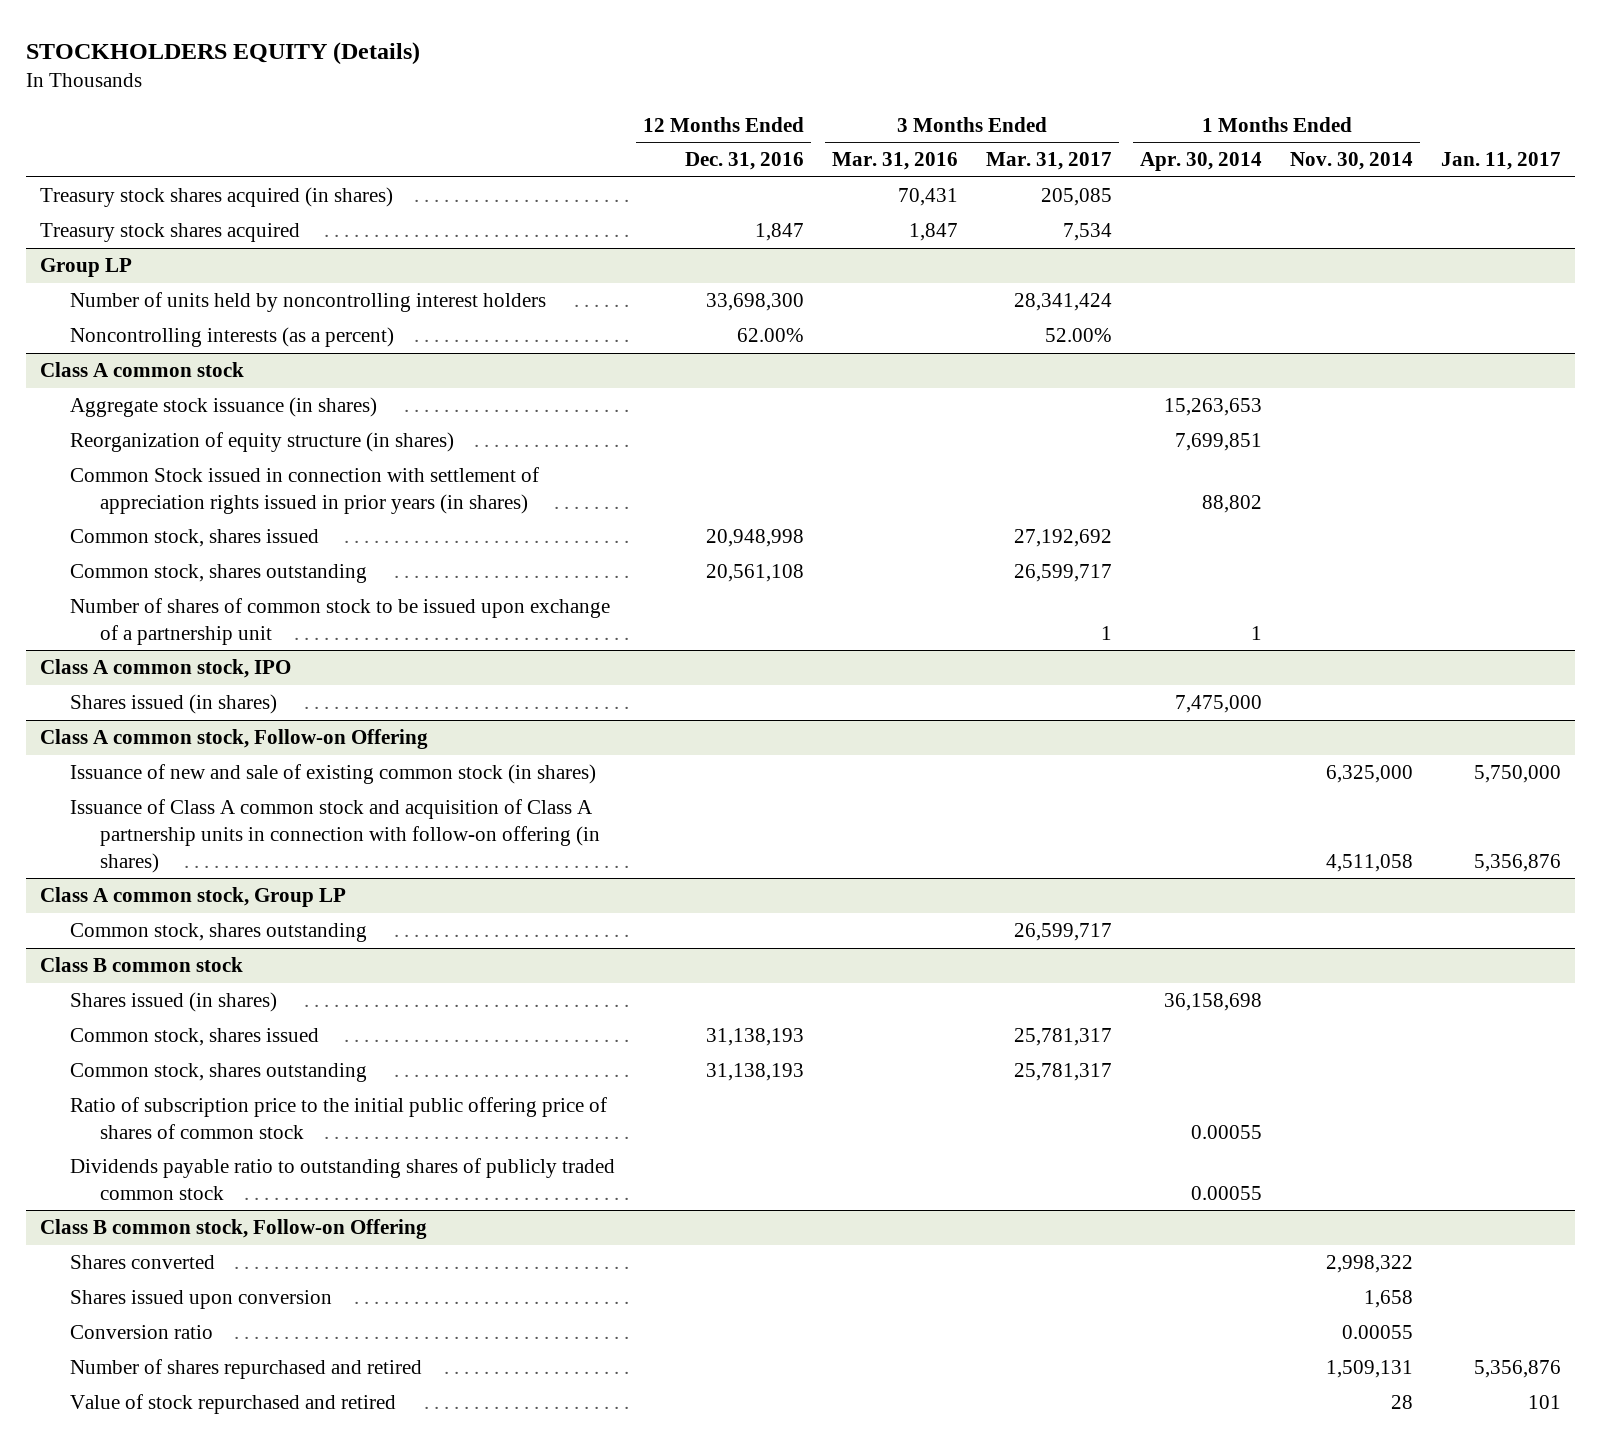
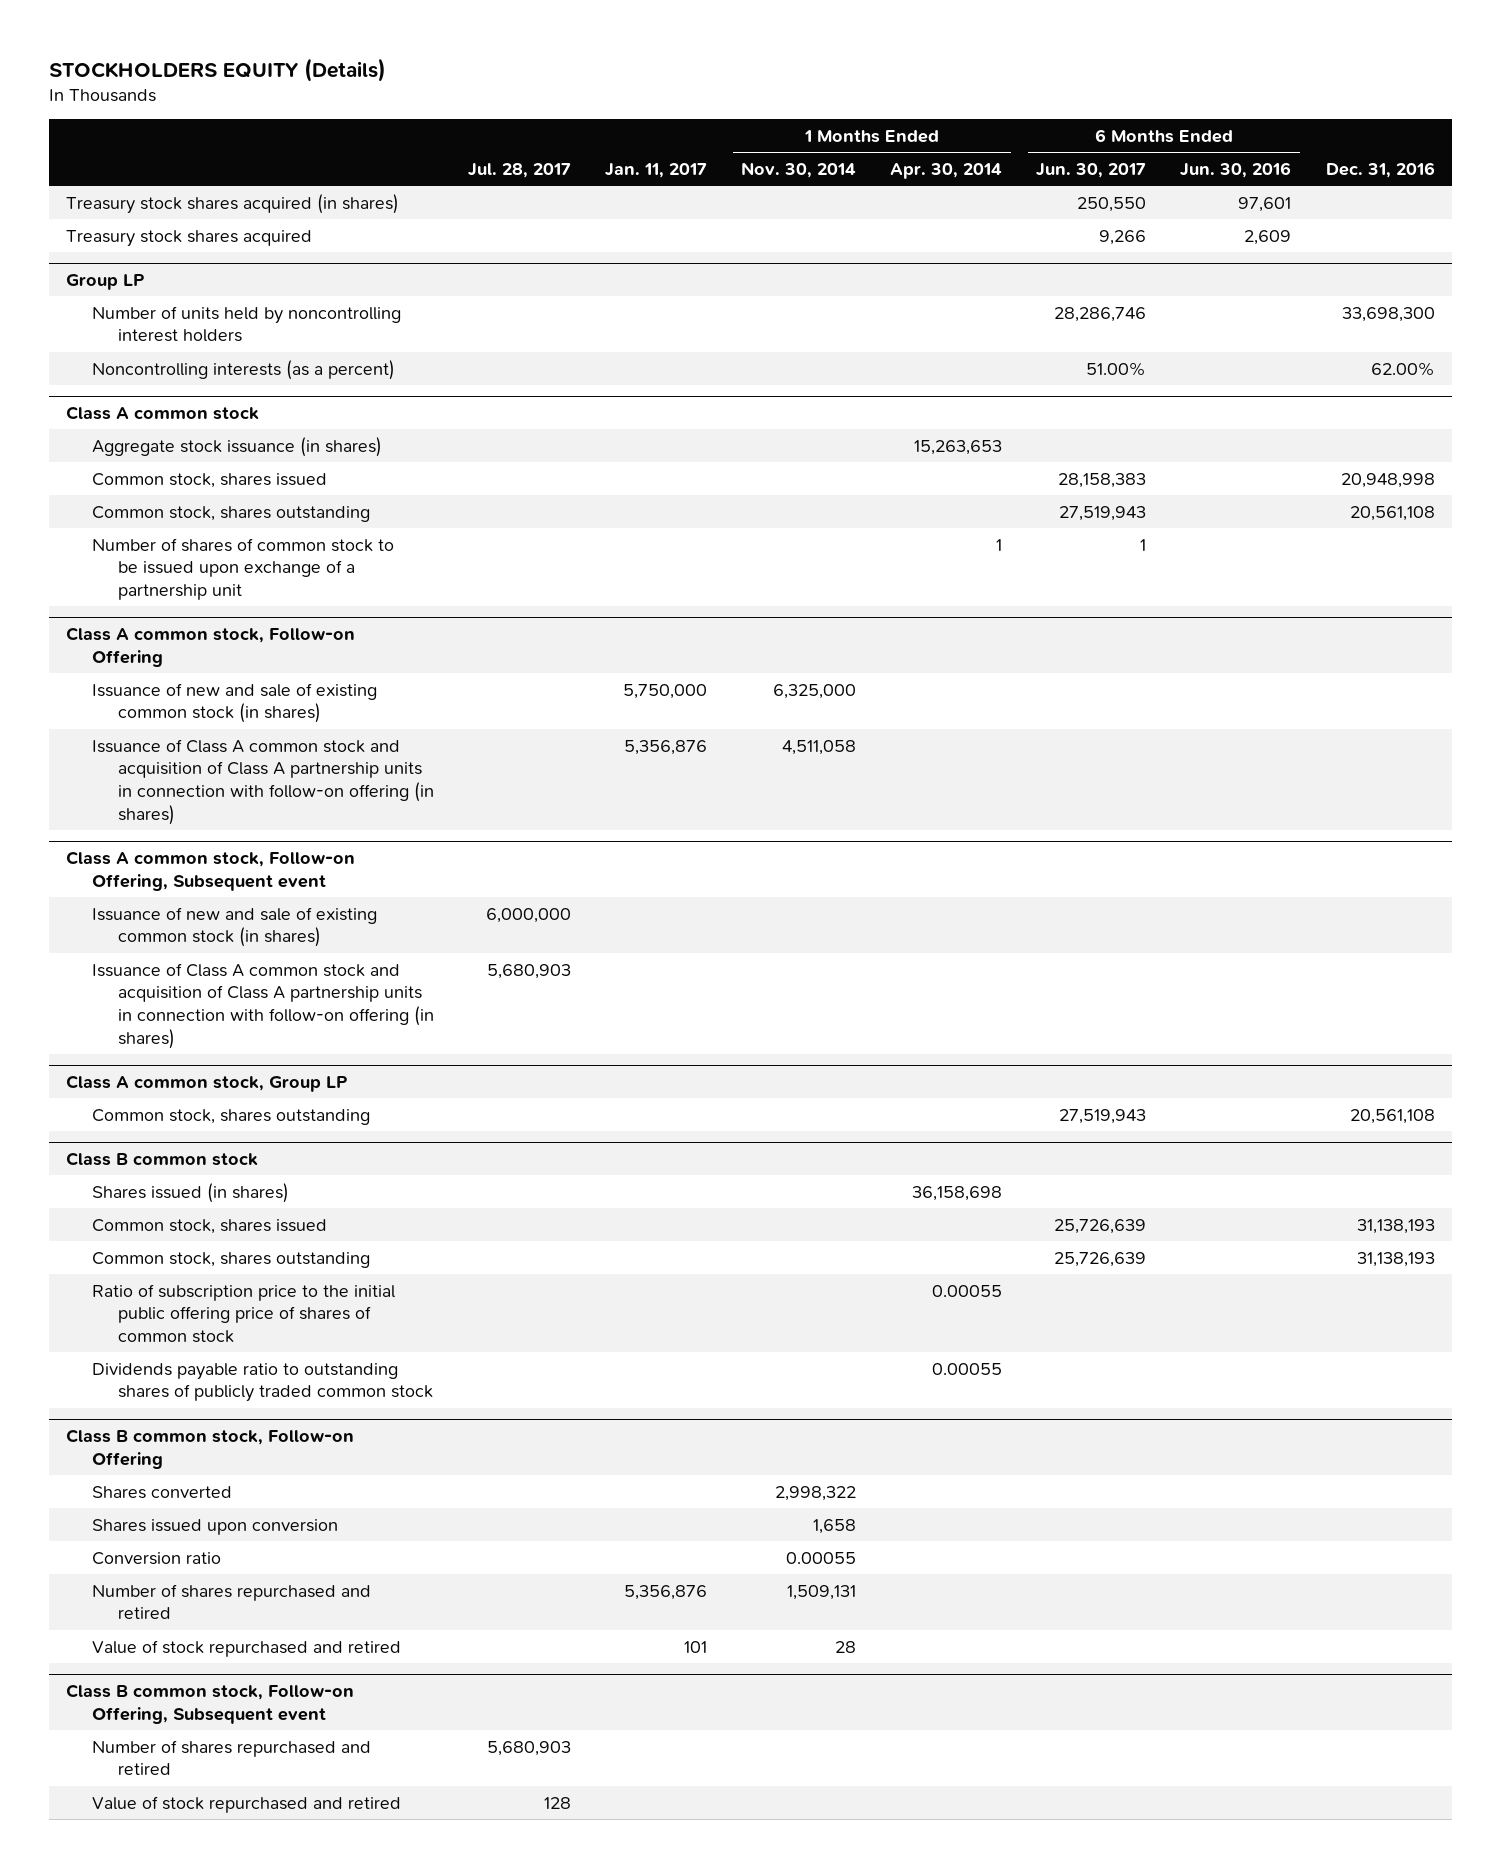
- | 12 Months Ended Dec. 31, 2016 | 3 Months Ended Mar. 31, 2016 | 3 Months Ended Mar. 31, 2017 | 1 Months Ended Apr. 30, 2014 | 1 Months Ended Nov. 30, 2014 | Jan. 11, 2017
+ | Jul. 28, 2017 | Jan. 11, 2017 | 1 Months Ended Nov. 30, 2014 | 1 Months Ended Apr. 30, 2014 | 6 Months Ended Jun. 30, 2017 | 6 Months Ended Jun. 30, 2016 | Dec. 31, 2016
@ Class A common stock
- Reorganization of equity structure (in shares) | | | | 7,699,851 | |
- Common Stock issued in connection with settlement of appreciation rights issued in prior years (in shares) | | | | 88,802 | |
- Class A common stock, IPO
- Shares issued (in shares) | | | | 7,475,000 | |
+ Class A common stock, Follow-on Offering, Subsequent event
+ Issuance of new and sale of existing common stock (in shares) | 6,000,000 | | | | | |
+ Issuance of Class A common stock and acquisition of Class A partnership units in connection with follow-on offering (in shares) | 5,680,903 | | | | | |
+ Class B common stock, Follow-on Offering, Subsequent event
+ Number of shares repurchased and retired | 5,680,903 | | | | | |
+ Value of stock repurchased and retired | 128 | | | | | |

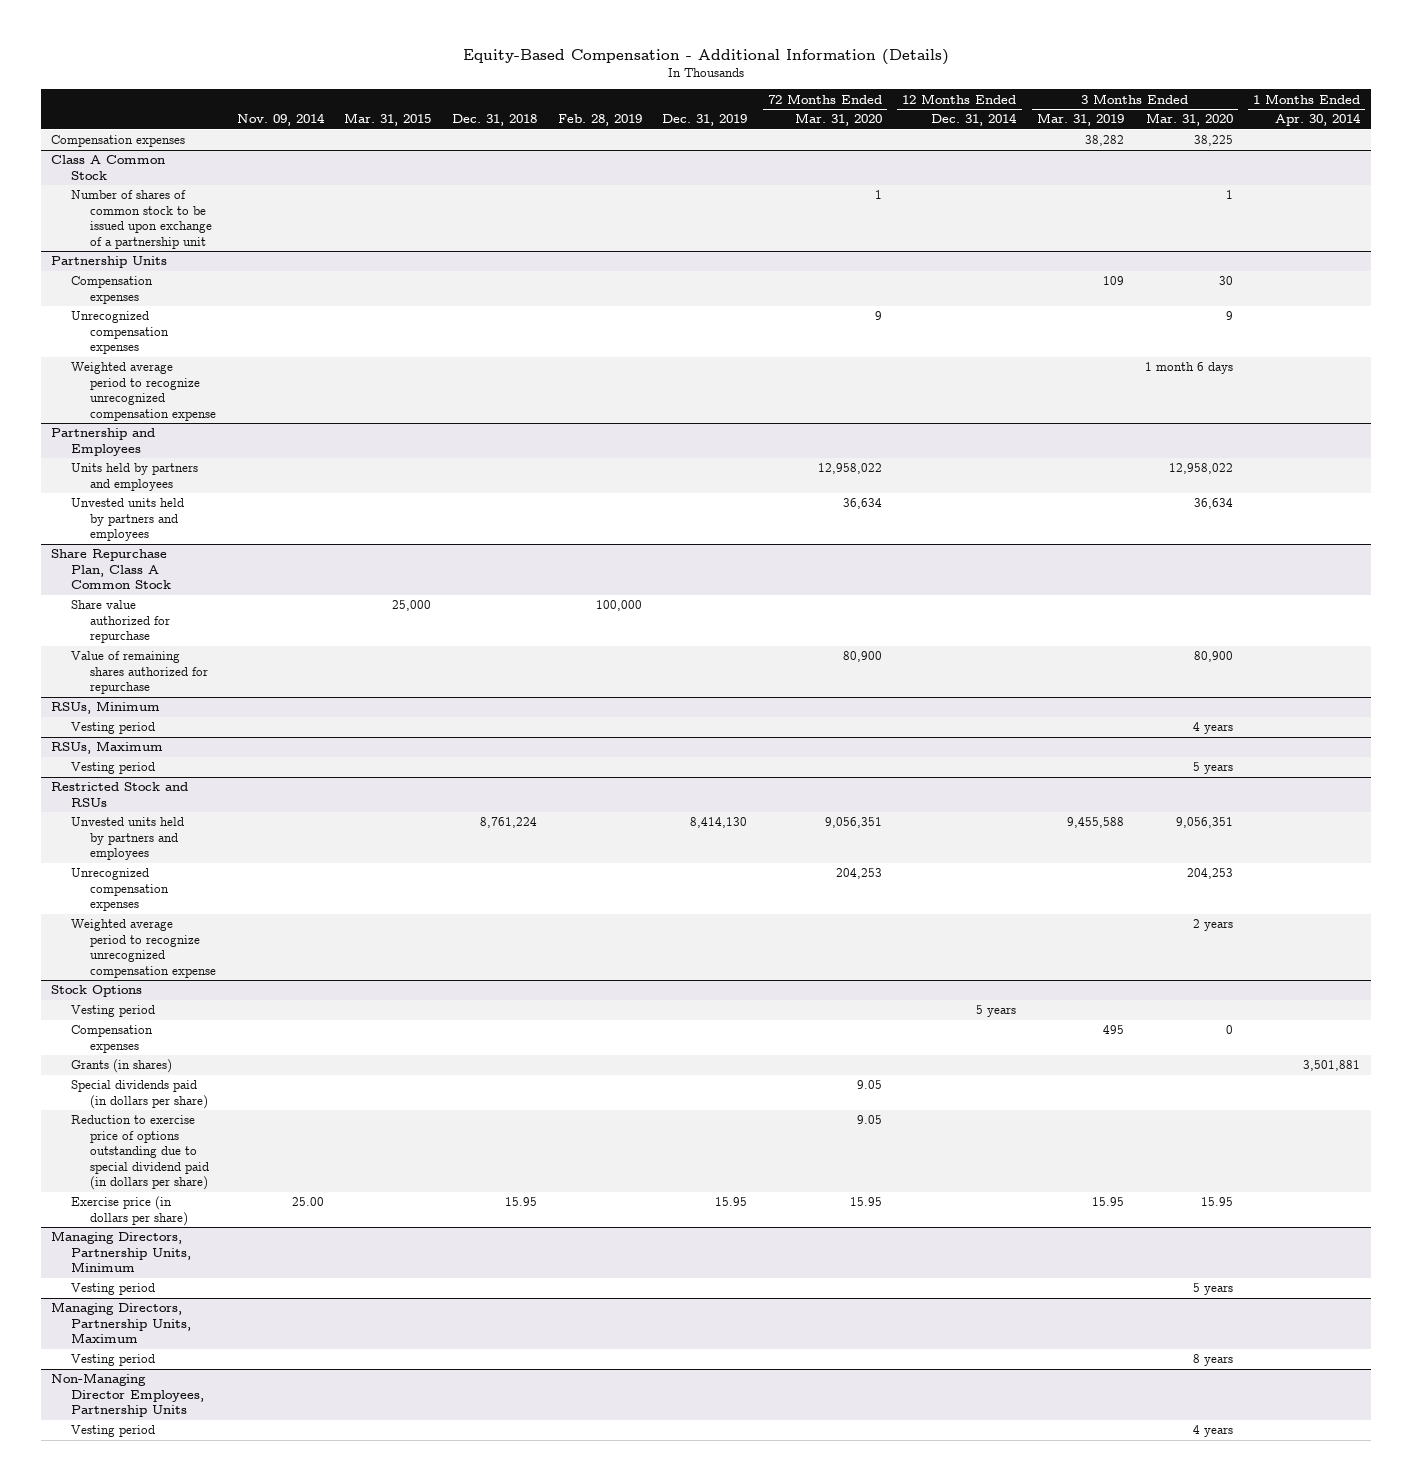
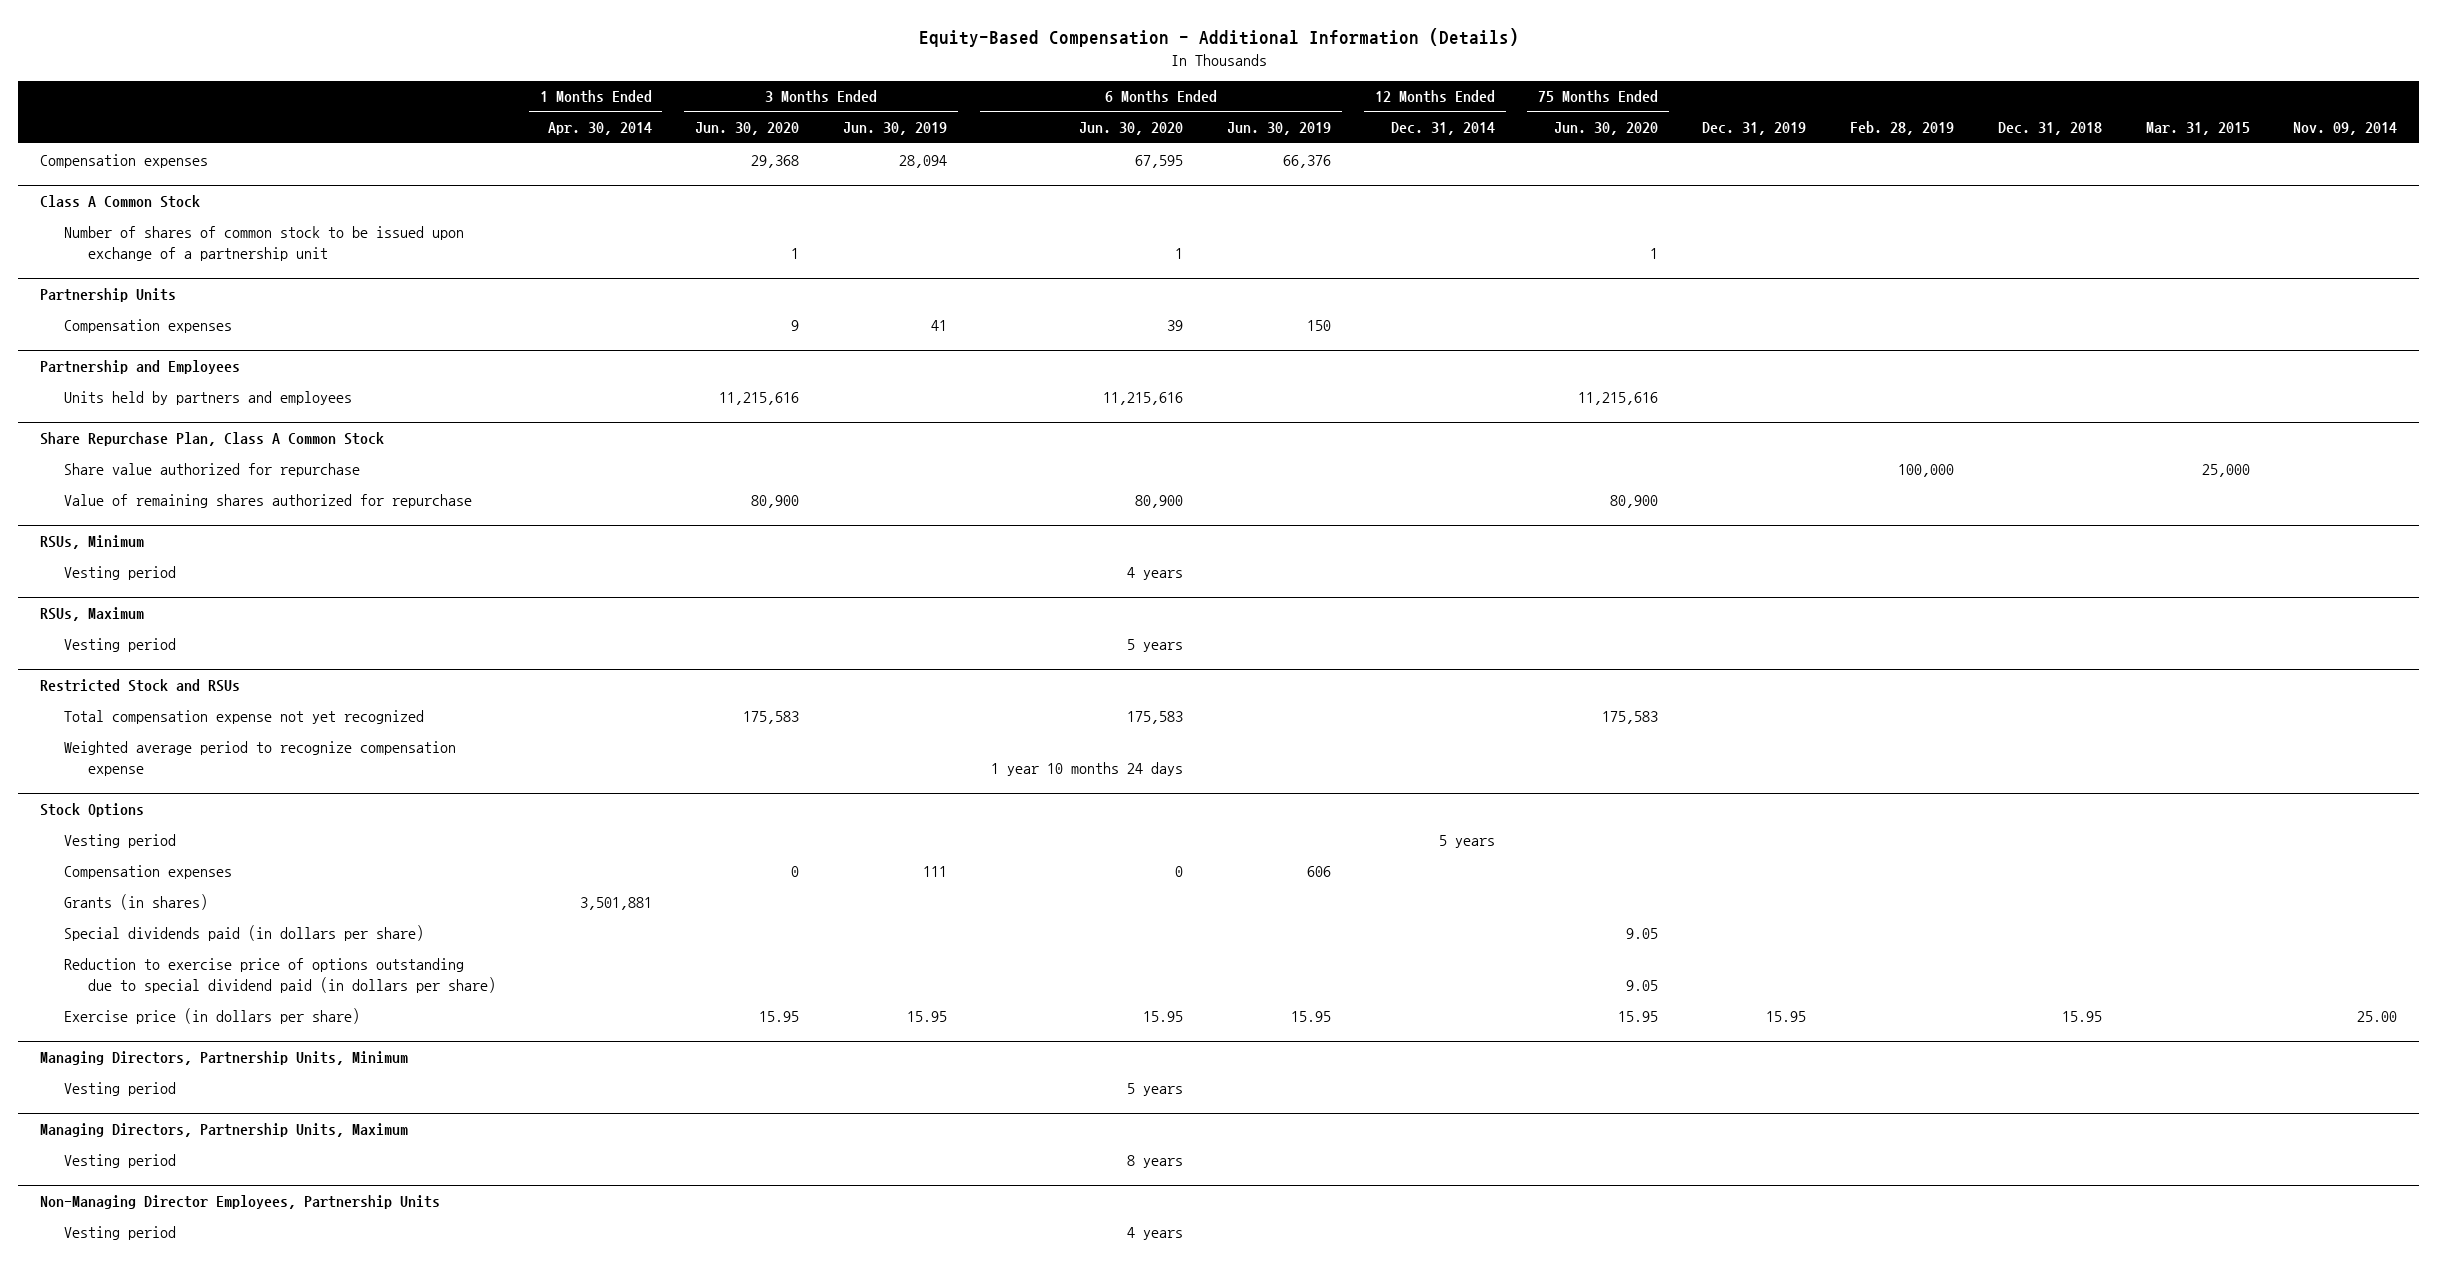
- | Nov. 09, 2014 | Mar. 31, 2015 | Dec. 31, 2018 | Feb. 28, 2019 | Dec. 31, 2019 | 72 Months Ended Mar. 31, 2020 | 12 Months Ended Dec. 31, 2014 | 3 Months Ended Mar. 31, 2019 | 3 Months Ended Mar. 31, 2020 | 1 Months Ended Apr. 30, 2014
+ | 1 Months Ended Apr. 30, 2014 | 3 Months Ended Jun. 30, 2020 | 3 Months Ended Jun. 30, 2019 | 6 Months Ended Jun. 30, 2020 | 6 Months Ended Jun. 30, 2019 | 12 Months Ended Dec. 31, 2014 | 75 Months Ended Jun. 30, 2020 | Dec. 31, 2019 | Feb. 28, 2019 | Dec. 31, 2018 | Mar. 31, 2015 | Nov. 09, 2014
@ Partnership Units
- Unrecognized compensation expenses | | | | | | 9 | | | 9 |
- Weighted average period to recognize unrecognized compensation expense | | | | | | | | | 1 month 6 days |
@ Partnership and Employees
- Unvested units held by partners and employees | | | | | | 36,634 | | | 36,634 |
@ Restricted Stock and RSUs
- Unvested units held by partners and employees | | | 8,761,224 | | 8,414,130 | 9,056,351 | | 9,455,588 | 9,056,351 |
- Unrecognized compensation expenses | | | | | | 204,253 | | | 204,253 |
- Weighted average period to recognize unrecognized compensation expense | | | | | | | | | 2 years |
+ Total compensation expense not yet recognized | | 175,583 | | 175,583 | | | 175,583 | | | | |
+ Weighted average period to recognize compensation expense | | | | 1 year 10 months 24 days | | | | | | | |

